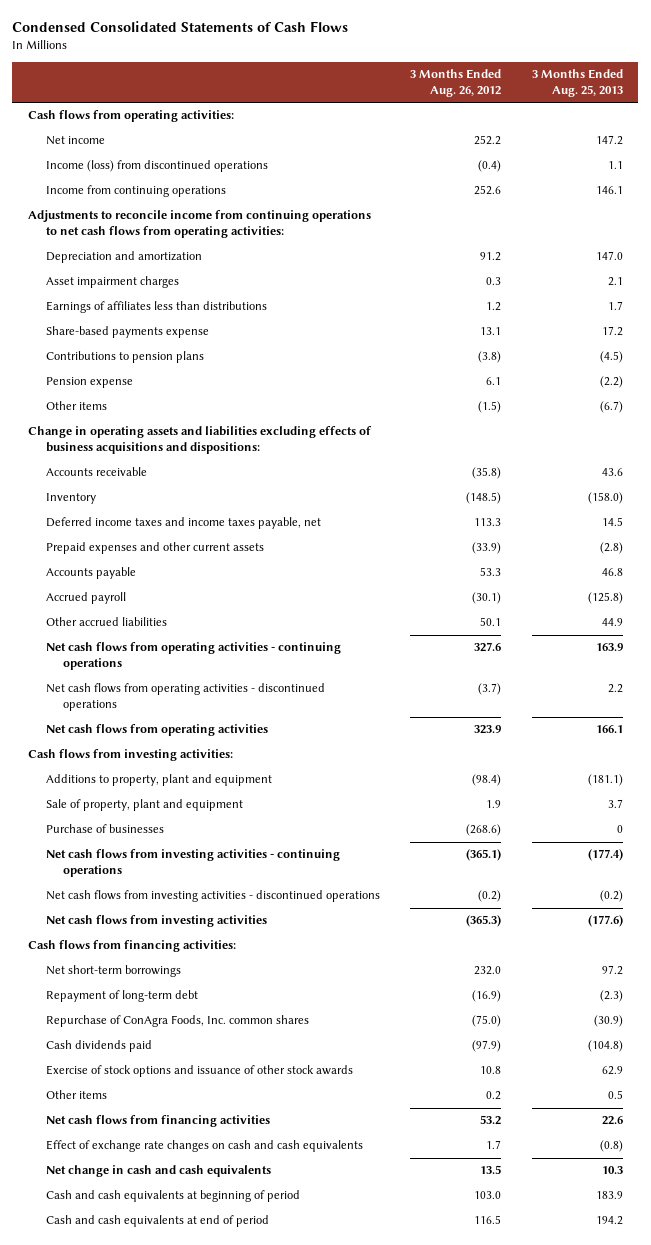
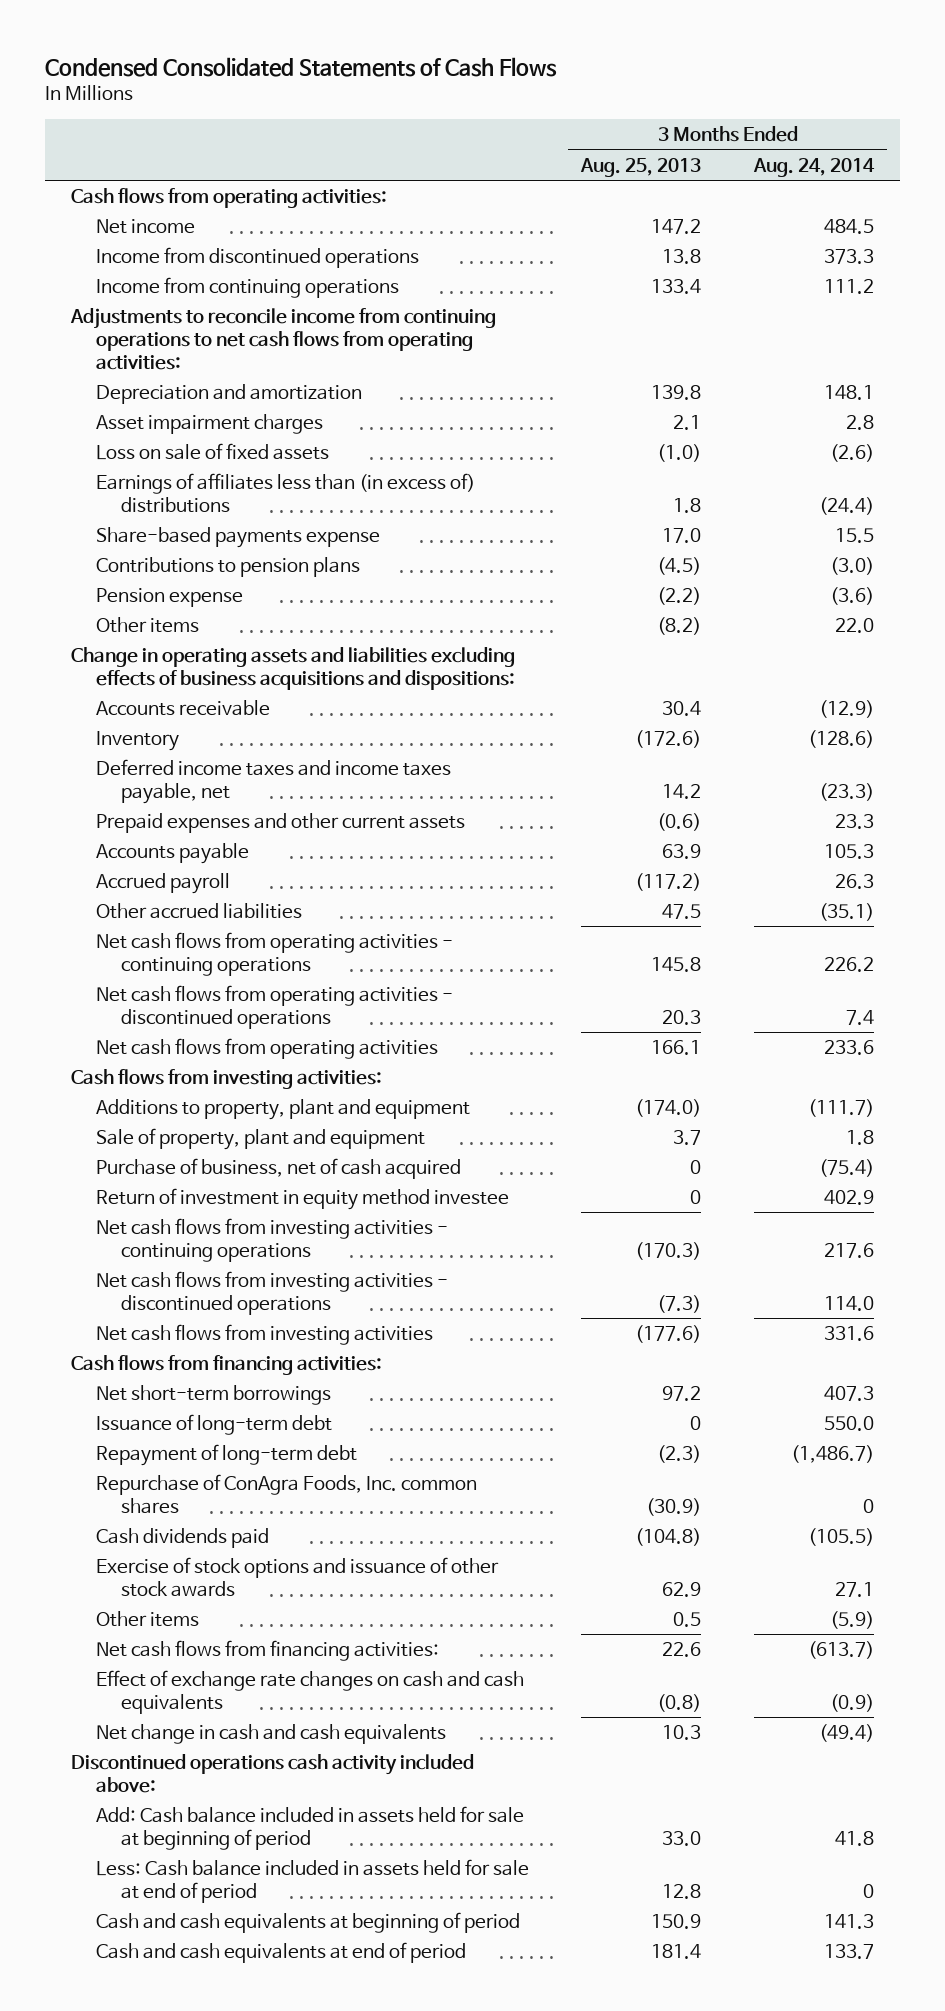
- | 3 Months Ended Aug. 26, 2012 | 3 Months Ended Aug. 25, 2013
+ | 3 Months Ended Aug. 25, 2013 | 3 Months Ended Aug. 24, 2014
- Income (loss) from discontinued operations | (0.4) | 1.1
- Income from continuing operations | 252.6 | 146.1
+ Income from discontinued operations | 13.8 | 373.3
+ Income from continuing operations | 133.4 | 111.2
- Depreciation and amortization | 91.2 | 147.0
+ Depreciation and amortization | 139.8 | 148.1
- Earnings of affiliates less than distributions | 1.2 | 1.7
- Share-based payments expense | 13.1 | 17.2
+ Loss on sale of fixed assets | (1.0) | (2.6)
+ Earnings of affiliates less than (in excess of) distributions | 1.8 | (24.4)
+ Share-based payments expense | 17.0 | 15.5
- Other items | (1.5) | (6.7)
+ Other items | (8.2) | 22.0
- Accounts receivable | (35.8) | 43.6
- Inventory | (148.5) | (158.0)
- Deferred income taxes and income taxes payable, net | 113.3 | 14.5
- Prepaid expenses and other current assets | (33.9) | (2.8)
- Accounts payable | 53.3 | 46.8
- Accrued payroll | (30.1) | (125.8)
- Other accrued liabilities | 50.1 | 44.9
- Net cash flows from operating activities - continuing operations | 327.6 | 163.9
- Net cash flows from operating activities - discontinued operations | (3.7) | 2.2
+ Accounts receivable | 30.4 | (12.9)
+ Inventory | (172.6) | (128.6)
+ Deferred income taxes and income taxes payable, net | 14.2 | (23.3)
+ Prepaid expenses and other current assets | (0.6) | 23.3
+ Accounts payable | 63.9 | 105.3
+ Accrued payroll | (117.2) | 26.3
+ Other accrued liabilities | 47.5 | (35.1)
+ Net cash flows from operating activities - continuing operations | 145.8 | 226.2
+ Net cash flows from operating activities - discontinued operations | 20.3 | 7.4
- Additions to property, plant and equipment | (98.4) | (181.1)
+ Additions to property, plant and equipment | (174.0) | (111.7)
- Purchase of businesses | (268.6) | 0
- Net cash flows from investing activities - continuing operations | (365.1) | (177.4)
- Net cash flows from investing activities - discontinued operations | (0.2) | (0.2)
+ Purchase of business, net of cash acquired | 0 | (75.4)
+ Return of investment in equity method investee | 0 | 402.9
+ Net cash flows from investing activities - continuing operations | (170.3) | 217.6
+ Net cash flows from investing activities - discontinued operations | (7.3) | 114.0
+ Issuance of long-term debt | 0 | 550.0
- Net cash flows from financing activities | 53.2 | 22.6
+ Net cash flows from financing activities: | 22.6 | (613.7)
- Cash and cash equivalents at beginning of period | 103.0 | 183.9
- Cash and cash equivalents at end of period | 116.5 | 194.2
+ Discontinued operations cash activity included above:
+ Add: Cash balance included in assets held for sale at beginning of period | 33.0 | 41.8
+ Less: Cash balance included in assets held for sale at end of period | 12.8 | 0
+ Cash and cash equivalents at beginning of period | 150.9 | 141.3
+ Cash and cash equivalents at end of period | 181.4 | 133.7

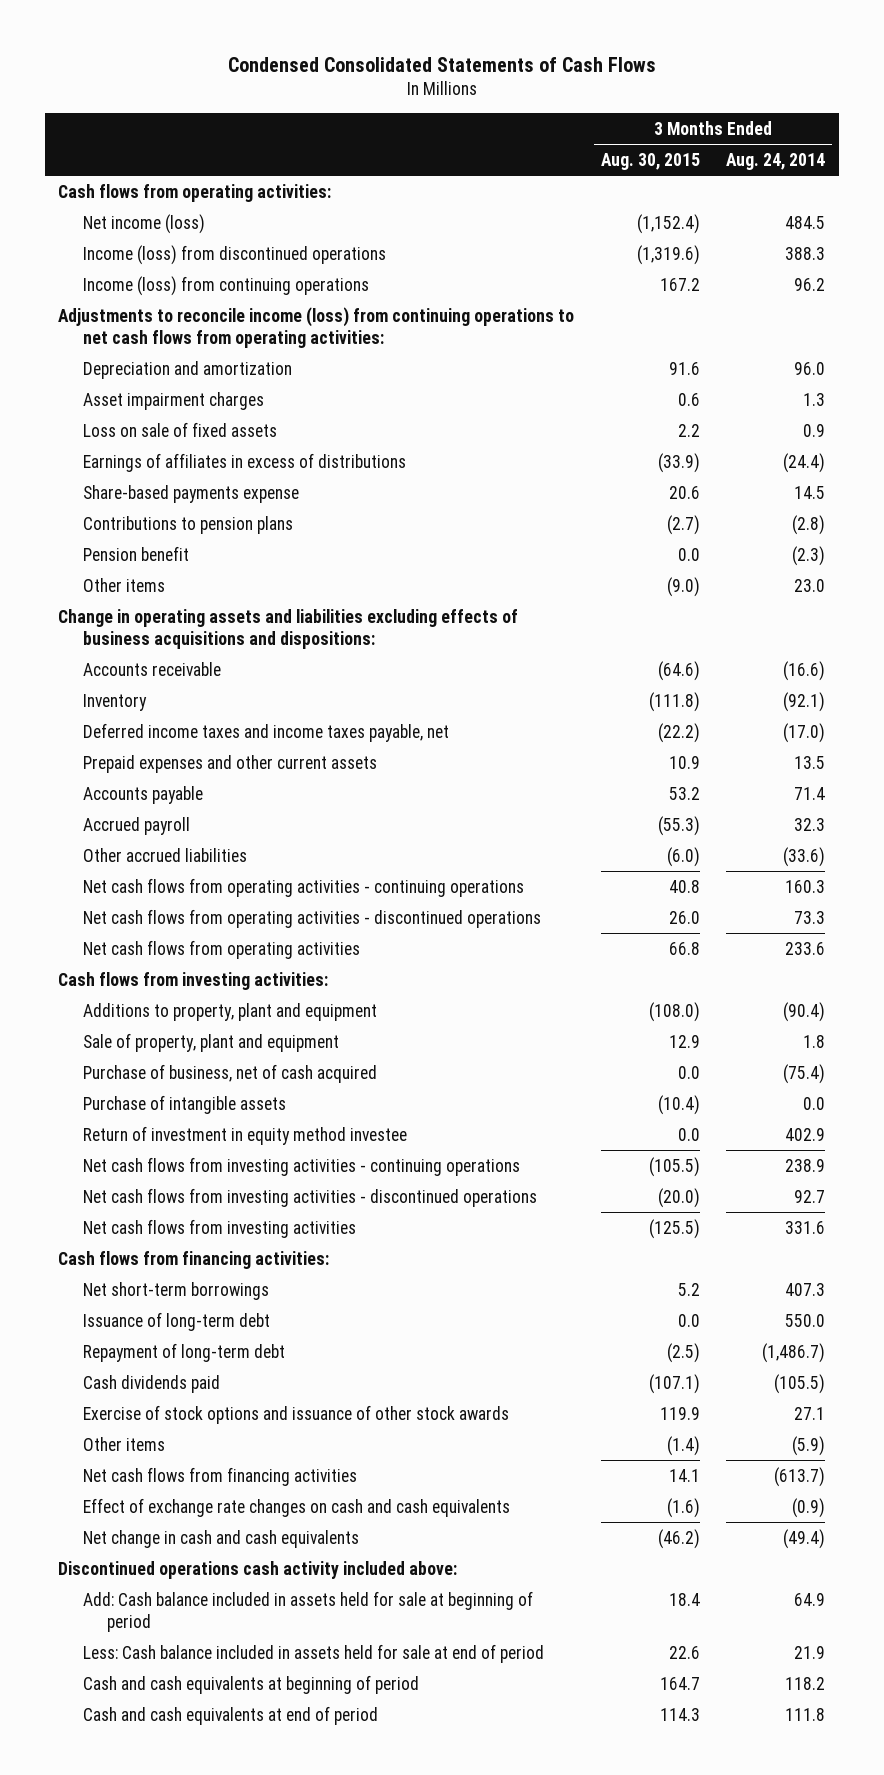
- | 3 Months Ended Aug. 25, 2013 | 3 Months Ended Aug. 24, 2014
+ | 3 Months Ended Aug. 30, 2015 | 3 Months Ended Aug. 24, 2014
- Net income | 147.2 | 484.5
- Income from discontinued operations | 13.8 | 373.3
- Income from continuing operations | 133.4 | 111.2
- Adjustments to reconcile income from continuing operations to net cash flows from operating activities:
- Depreciation and amortization | 139.8 | 148.1
- Asset impairment charges | 2.1 | 2.8
- Loss on sale of fixed assets | (1.0) | (2.6)
- Earnings of affiliates less than (in excess of) distributions | 1.8 | (24.4)
- Share-based payments expense | 17.0 | 15.5
- Contributions to pension plans | (4.5) | (3.0)
- Pension expense | (2.2) | (3.6)
- Other items | (8.2) | 22.0
+ Net income (loss) | (1,152.4) | 484.5
+ Income (loss) from discontinued operations | (1,319.6) | 388.3
+ Income (loss) from continuing operations | 167.2 | 96.2
+ Adjustments to reconcile income (loss) from continuing operations to net cash flows from operating activities:
+ Depreciation and amortization | 91.6 | 96.0
+ Asset impairment charges | 0.6 | 1.3
+ Loss on sale of fixed assets | 2.2 | 0.9
+ Earnings of affiliates in excess of distributions | (33.9) | (24.4)
+ Share-based payments expense | 20.6 | 14.5
+ Contributions to pension plans | (2.7) | (2.8)
+ Pension benefit | 0.0 | (2.3)
+ Other items | (9.0) | 23.0
- Accounts receivable | 30.4 | (12.9)
- Inventory | (172.6) | (128.6)
- Deferred income taxes and income taxes payable, net | 14.2 | (23.3)
- Prepaid expenses and other current assets | (0.6) | 23.3
- Accounts payable | 63.9 | 105.3
- Accrued payroll | (117.2) | 26.3
- Other accrued liabilities | 47.5 | (35.1)
- Net cash flows from operating activities - continuing operations | 145.8 | 226.2
- Net cash flows from operating activities - discontinued operations | 20.3 | 7.4
+ Accounts receivable | (64.6) | (16.6)
+ Inventory | (111.8) | (92.1)
+ Deferred income taxes and income taxes payable, net | (22.2) | (17.0)
+ Prepaid expenses and other current assets | 10.9 | 13.5
+ Accounts payable | 53.2 | 71.4
+ Accrued payroll | (55.3) | 32.3
+ Other accrued liabilities | (6.0) | (33.6)
+ Net cash flows from operating activities - continuing operations | 40.8 | 160.3
+ Net cash flows from operating activities - discontinued operations | 26.0 | 73.3
- Additions to property, plant and equipment | (174.0) | (111.7)
+ Additions to property, plant and equipment | (108.0) | (90.4)
+ Purchase of intangible assets | (10.4) | 0.0
- Net cash flows from investing activities - continuing operations | (170.3) | 217.6
- Net cash flows from investing activities - discontinued operations | (7.3) | 114.0
+ Net cash flows from investing activities - continuing operations | (105.5) | 238.9
+ Net cash flows from investing activities - discontinued operations | (20.0) | 92.7
- Repurchase of ConAgra Foods, Inc. common shares | (30.9) | 0
- Net cash flows from financing activities: | 22.6 | (613.7)
+ Net cash flows from financing activities | 14.1 | (613.7)
- Add: Cash balance included in assets held for sale at beginning of period | 33.0 | 41.8
- Less: Cash balance included in assets held for sale at end of period | 12.8 | 0
- Cash and cash equivalents at beginning of period | 150.9 | 141.3
- Cash and cash equivalents at end of period | 181.4 | 133.7
+ Add: Cash balance included in assets held for sale at beginning of period | 18.4 | 64.9
+ Less: Cash balance included in assets held for sale at end of period | 22.6 | 21.9
+ Cash and cash equivalents at beginning of period | 164.7 | 118.2
+ Cash and cash equivalents at end of period | 114.3 | 111.8

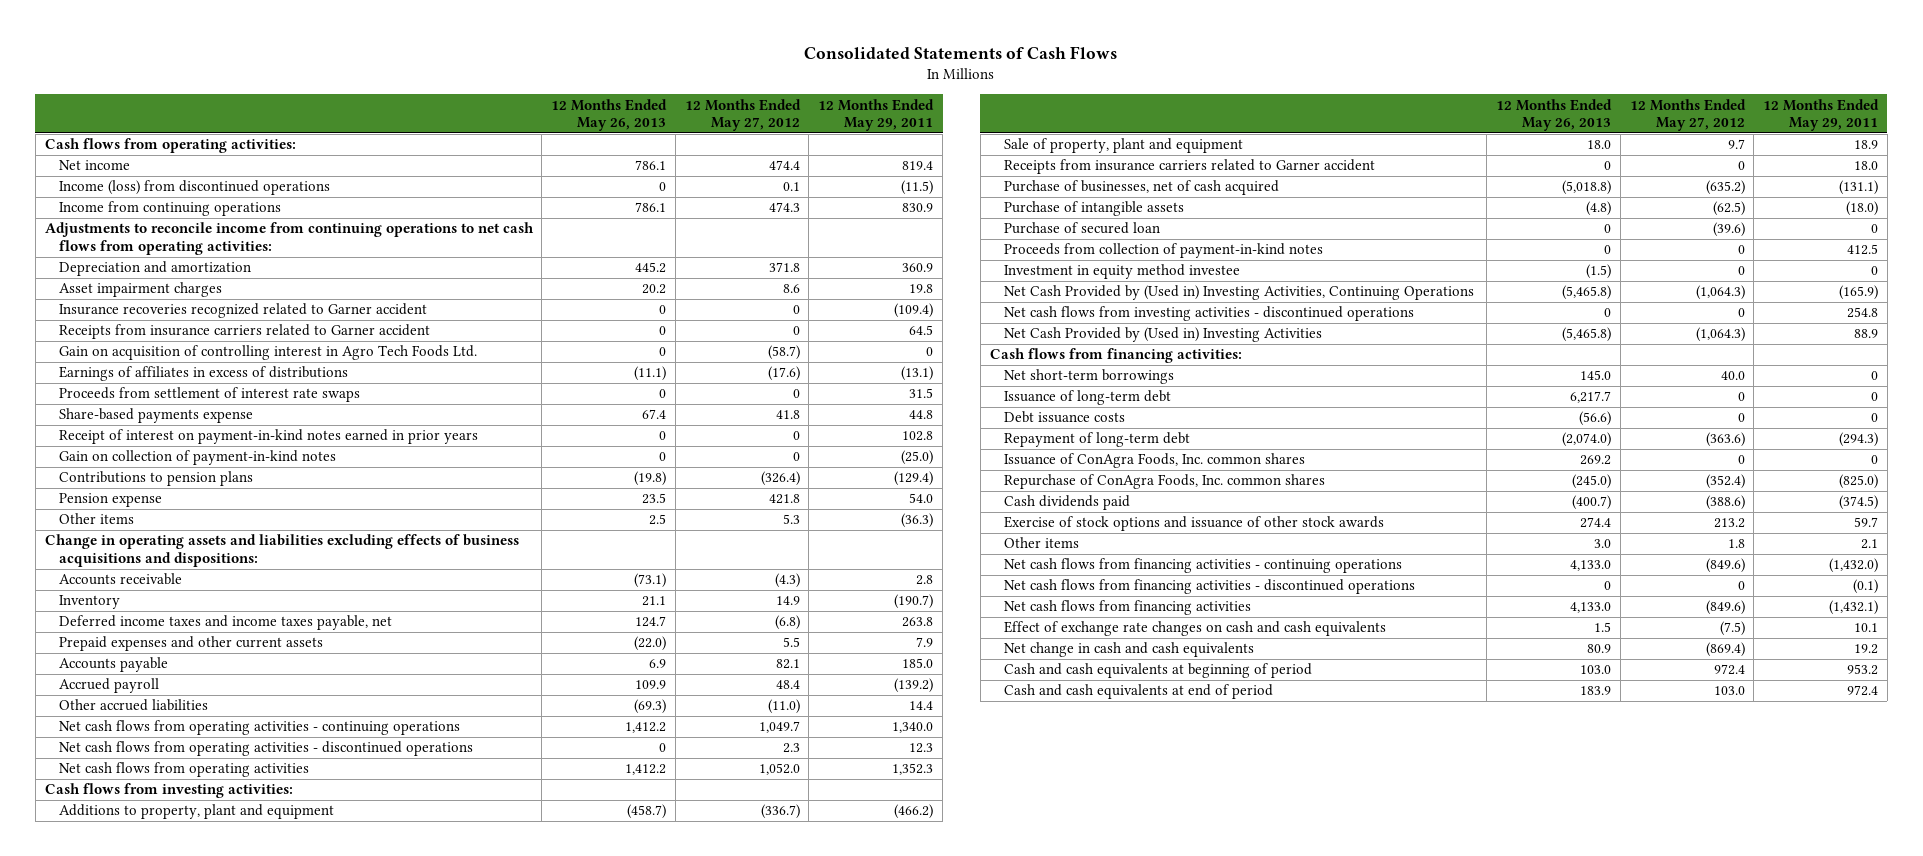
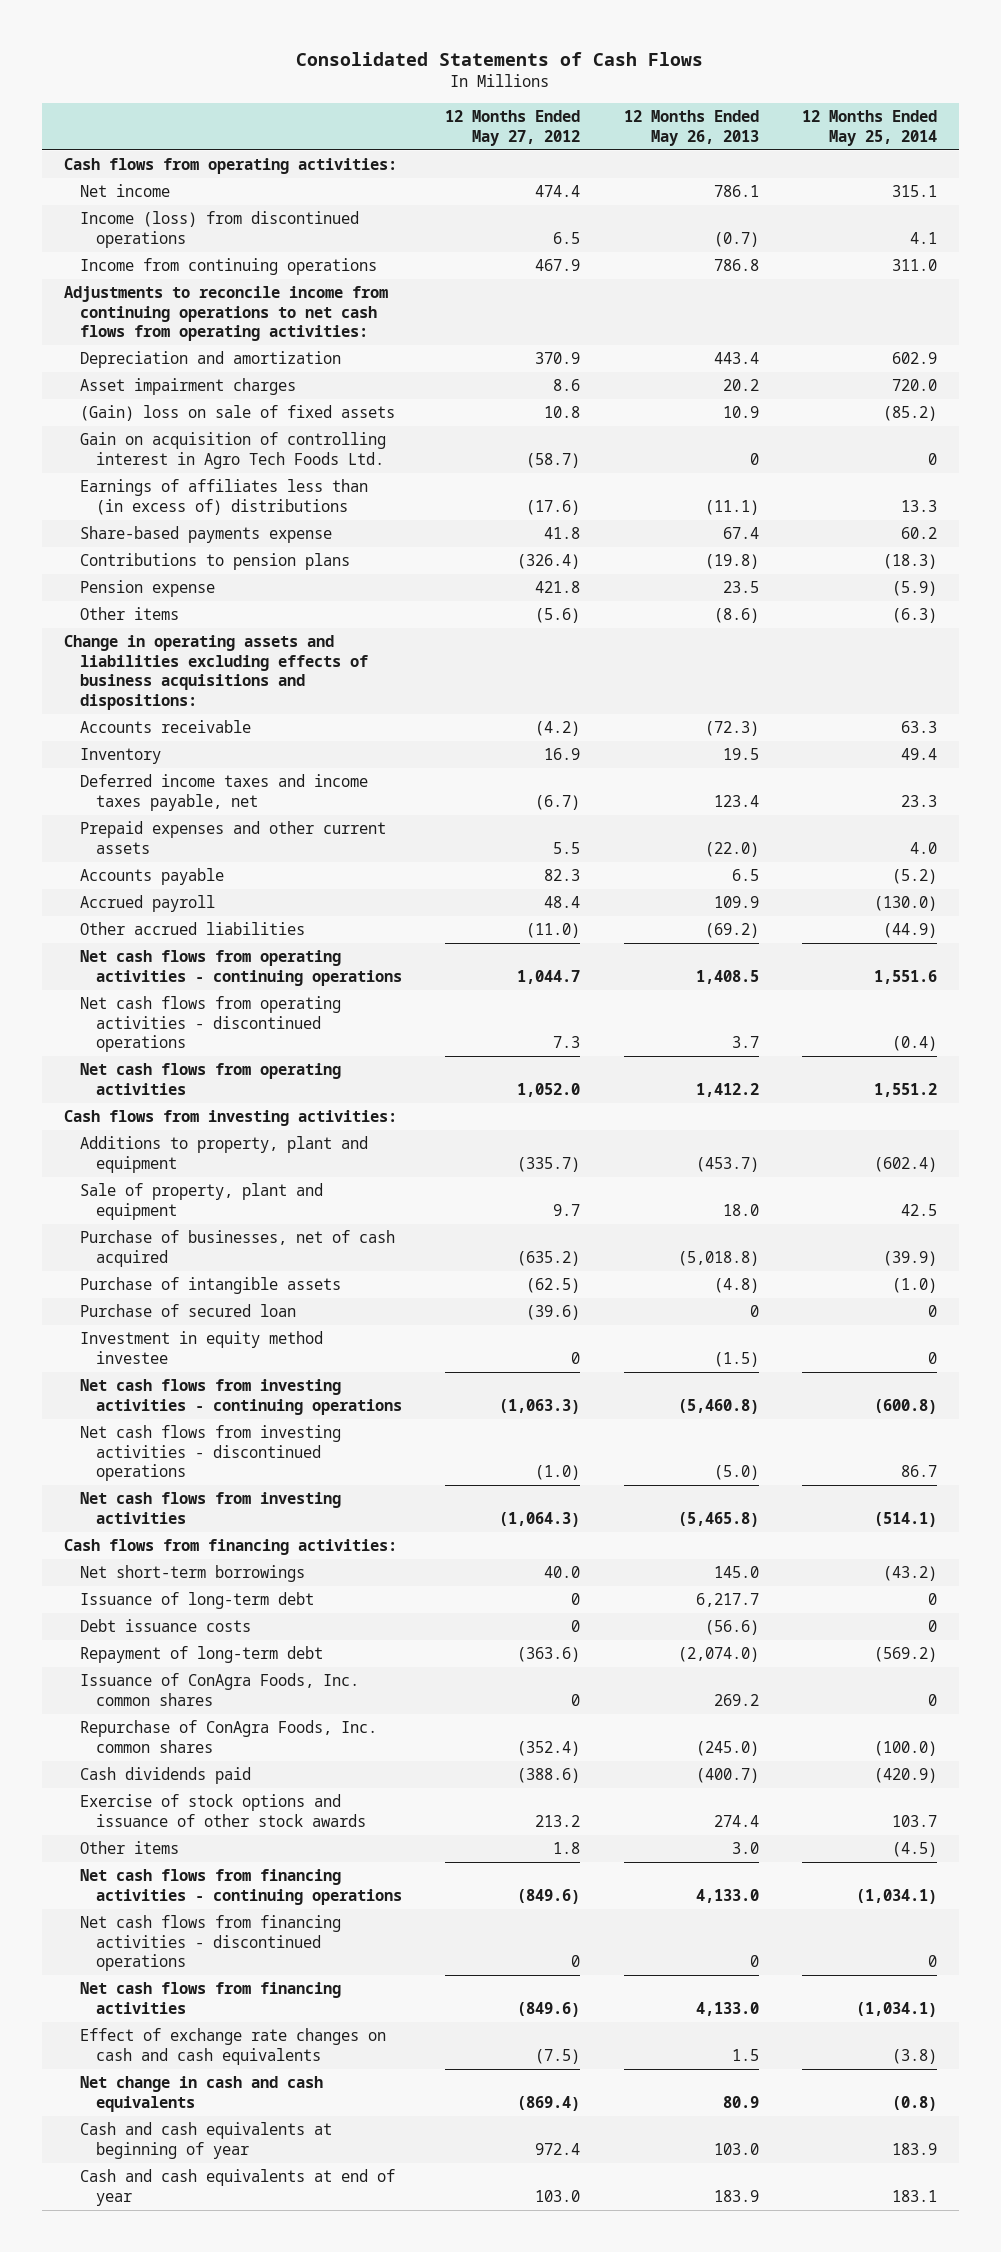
- | 12 Months Ended May 26, 2013 | 12 Months Ended May 27, 2012 | 12 Months Ended May 29, 2011
+ | 12 Months Ended May 27, 2012 | 12 Months Ended May 26, 2013 | 12 Months Ended May 25, 2014
- Income (loss) from discontinued operations | 0 | 0.1 | (11.5)
- Income from continuing operations | 786.1 | 474.3 | 830.9
+ Income (loss) from discontinued operations | 6.5 | (0.7) | 4.1
+ Income from continuing operations | 467.9 | 786.8 | 311.0
- Depreciation and amortization | 445.2 | 371.8 | 360.9
+ Depreciation and amortization | 370.9 | 443.4 | 602.9
- Insurance recoveries recognized related to Garner accident | 0 | 0 | (109.4)
- Receipts from insurance carriers related to Garner accident | 0 | 0 | 64.5
+ (Gain) loss on sale of fixed assets | 10.8 | 10.9 | (85.2)
- Earnings of affiliates in excess of distributions | (11.1) | (17.6) | (13.1)
- Proceeds from settlement of interest rate swaps | 0 | 0 | 31.5
+ Earnings of affiliates less than (in excess of) distributions | (17.6) | (11.1) | 13.3
- Receipt of interest on payment-in-kind notes earned in prior years | 0 | 0 | 102.8
- Gain on collection of payment-in-kind notes | 0 | 0 | (25.0)
- Other items | 2.5 | 5.3 | (36.3)
+ Other items | (5.6) | (8.6) | (6.3)
- Accounts receivable | (73.1) | (4.3) | 2.8
- Inventory | 21.1 | 14.9 | (190.7)
- Deferred income taxes and income taxes payable, net | 124.7 | (6.8) | 263.8
+ Accounts receivable | (4.2) | (72.3) | 63.3
+ Inventory | 16.9 | 19.5 | 49.4
+ Deferred income taxes and income taxes payable, net | (6.7) | 123.4 | 23.3
- Accounts payable | 6.9 | 82.1 | 185.0
+ Accounts payable | 82.3 | 6.5 | (5.2)
- Other accrued liabilities | (69.3) | (11.0) | 14.4
- Net cash flows from operating activities - continuing operations | 1,412.2 | 1,049.7 | 1,340.0
- Net cash flows from operating activities - discontinued operations | 0 | 2.3 | 12.3
+ Other accrued liabilities | (11.0) | (69.2) | (44.9)
+ Net cash flows from operating activities - continuing operations | 1,044.7 | 1,408.5 | 1,551.6
+ Net cash flows from operating activities - discontinued operations | 7.3 | 3.7 | (0.4)
- Additions to property, plant and equipment | (458.7) | (336.7) | (466.2)
+ Additions to property, plant and equipment | (335.7) | (453.7) | (602.4)
- Receipts from insurance carriers related to Garner accident | 0 | 0 | 18.0
- Proceeds from collection of payment-in-kind notes | 0 | 0 | 412.5
- Net Cash Provided by (Used in) Investing Activities, Continuing Operations | (5,465.8) | (1,064.3) | (165.9)
- Net cash flows from investing activities - discontinued operations | 0 | 0 | 254.8
- Net Cash Provided by (Used in) Investing Activities | (5,465.8) | (1,064.3) | 88.9
+ Net cash flows from investing activities - continuing operations | (1,063.3) | (5,460.8) | (600.8)
+ Net cash flows from investing activities - discontinued operations | (1.0) | (5.0) | 86.7
+ Net cash flows from investing activities | (1,064.3) | (5,465.8) | (514.1)
- Cash and cash equivalents at beginning of period | 103.0 | 972.4 | 953.2
- Cash and cash equivalents at end of period | 183.9 | 103.0 | 972.4
+ Cash and cash equivalents at beginning of year | 972.4 | 103.0 | 183.9
+ Cash and cash equivalents at end of year | 103.0 | 183.9 | 183.1

